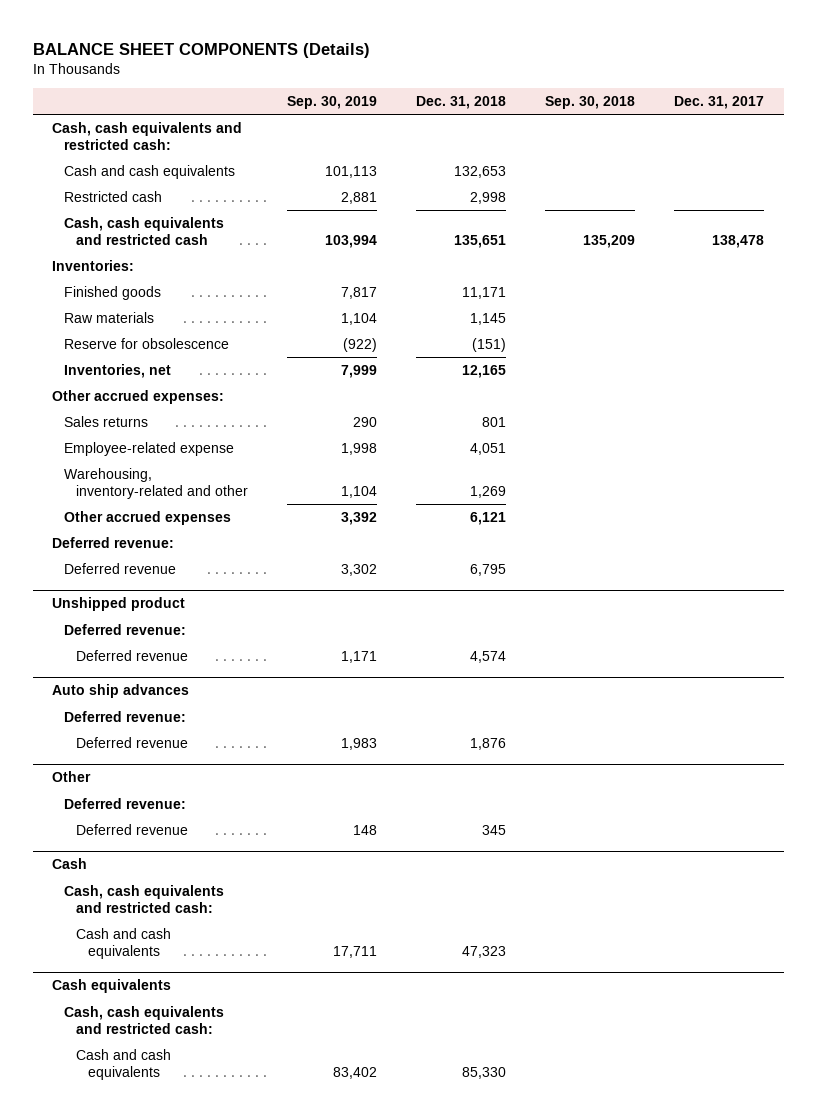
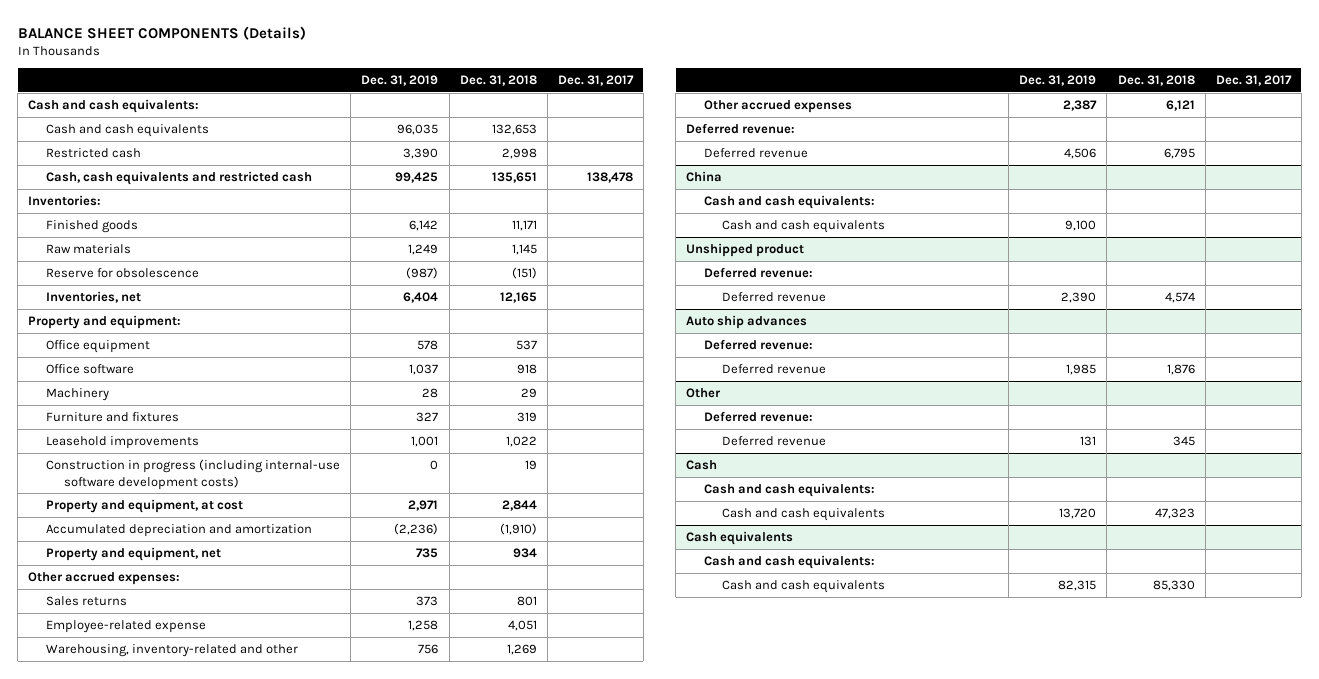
- | Sep. 30, 2019 | Dec. 31, 2018 | Sep. 30, 2018 | Dec. 31, 2017
+ | Dec. 31, 2019 | Dec. 31, 2018 | Dec. 31, 2017
- Cash, cash equivalents and restricted cash:
+ Cash and cash equivalents:
+ Property and equipment:
+ Office equipment | 578 | 537 |
+ Office software | 1,037 | 918 |
+ Machinery | 28 | 29 |
+ Furniture and fixtures | 327 | 319 |
+ Leasehold improvements | 1,001 | 1,022 |
+ Construction in progress (including internal-use software development costs) | 0 | 19 |
+ Property and equipment, at cost | 2,971 | 2,844 |
+ Accumulated depreciation and amortization | (2,236) | (1,910) |
+ Property and equipment, net | 735 | 934 |
+ China
+ Cash and cash equivalents:
+ Cash and cash equivalents | 9,100 | |
@ Cash
- Cash, cash equivalents and restricted cash:
+ Cash and cash equivalents:
@ Cash equivalents
- Cash, cash equivalents and restricted cash:
+ Cash and cash equivalents:

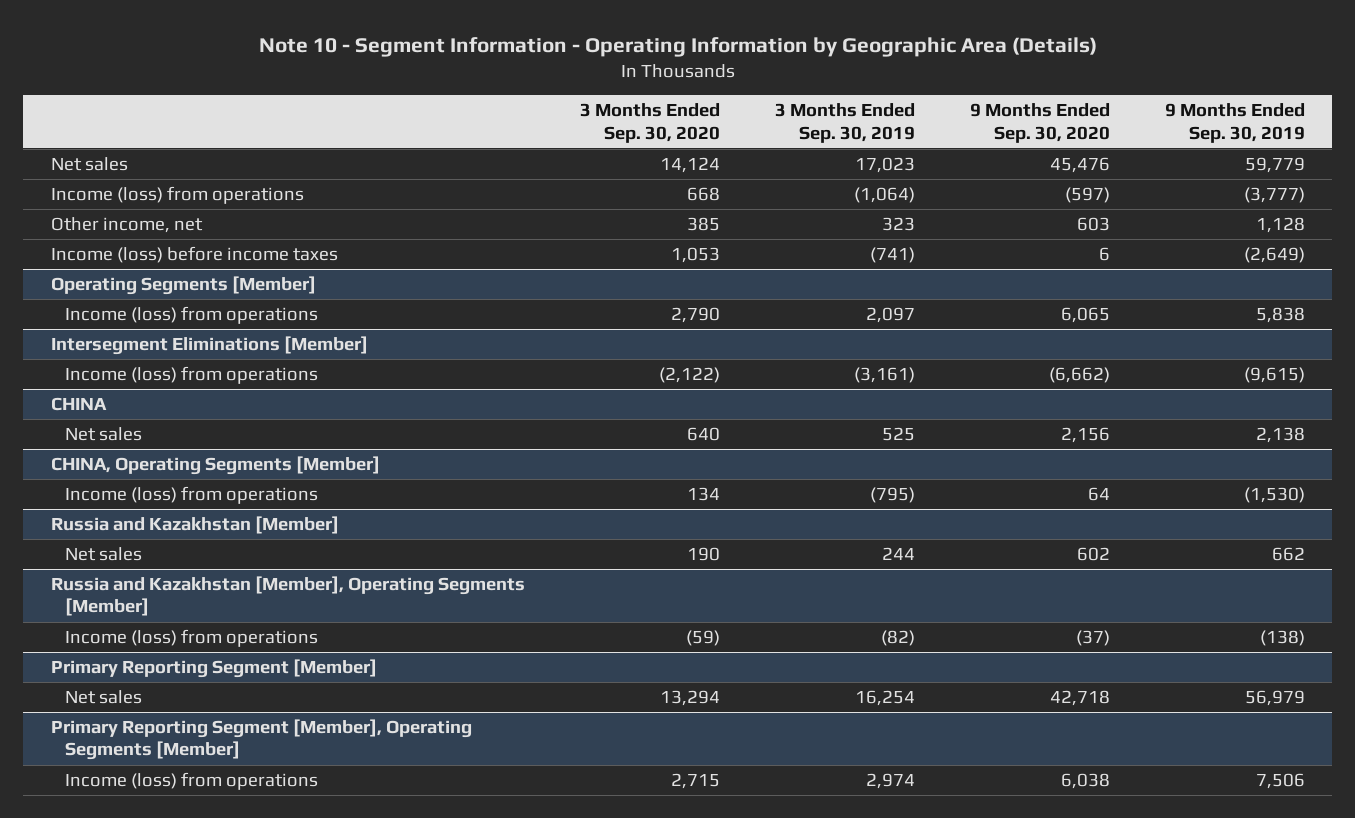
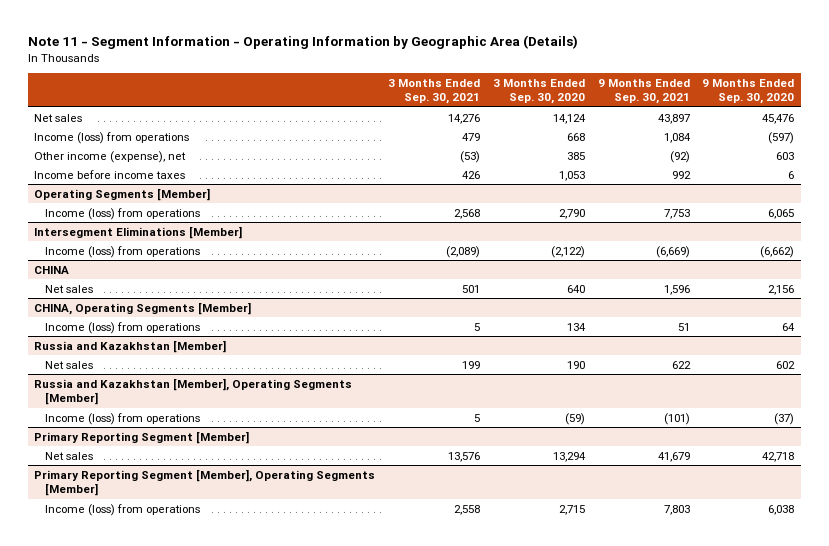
- Note 10 - Segment Information - Operating Information by Geographic Area (Details)
+ Note 11 - Segment Information - Operating Information by Geographic Area (Details)
- | 3 Months Ended Sep. 30, 2020 | 3 Months Ended Sep. 30, 2019 | 9 Months Ended Sep. 30, 2020 | 9 Months Ended Sep. 30, 2019
+ | 3 Months Ended Sep. 30, 2021 | 3 Months Ended Sep. 30, 2020 | 9 Months Ended Sep. 30, 2021 | 9 Months Ended Sep. 30, 2020
- Other income, net | 385 | 323 | 603 | 1,128
- Income (loss) before income taxes | 1,053 | (741) | 6 | (2,649)
+ Other income (expense), net | (53) | 385 | (92) | 603
+ Income before income taxes | 426 | 1,053 | 992 | 6

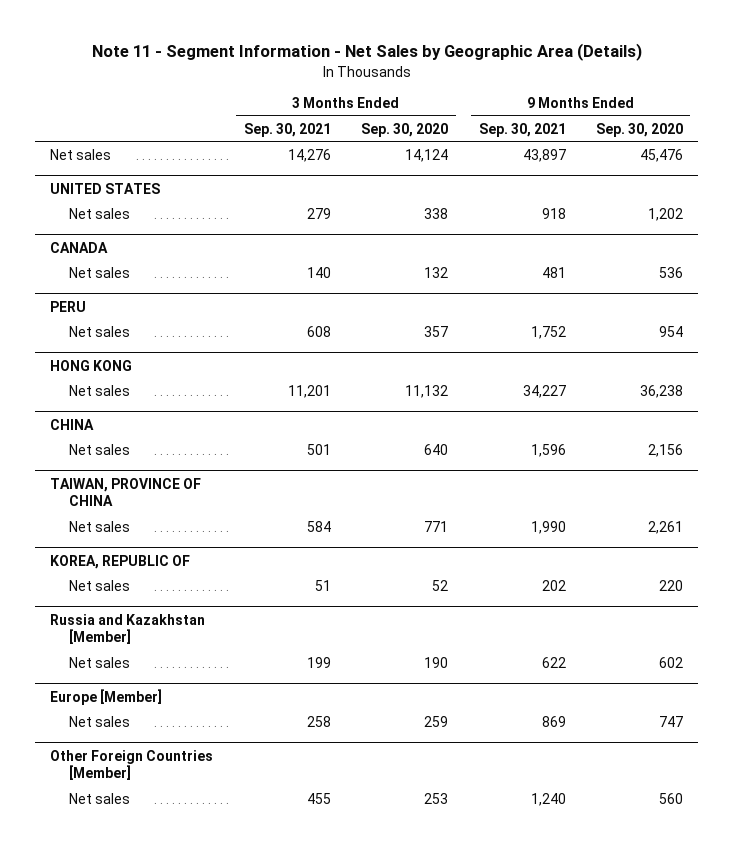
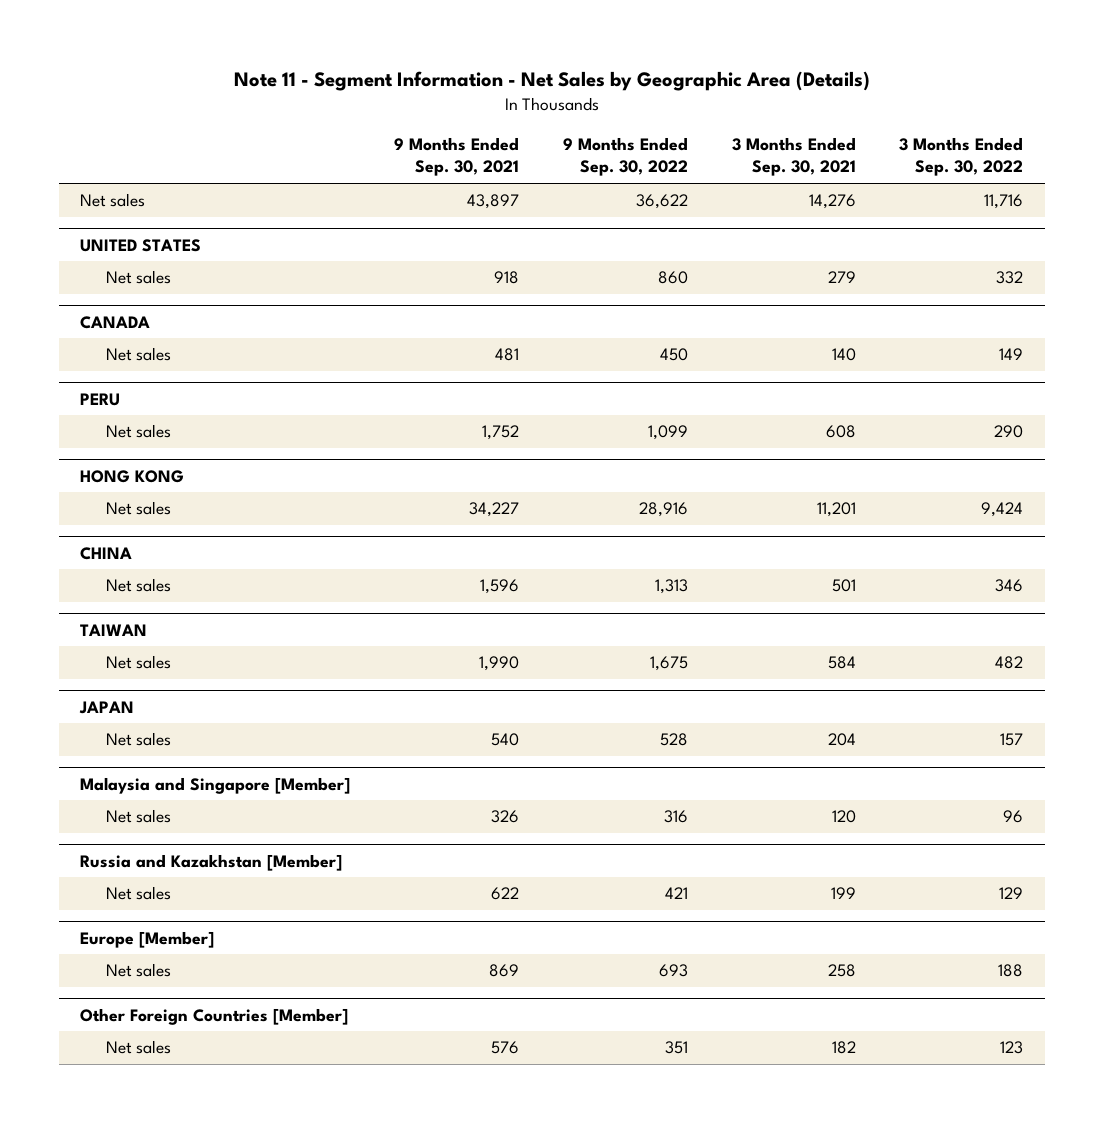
- | 3 Months Ended Sep. 30, 2021 | 3 Months Ended Sep. 30, 2020 | 9 Months Ended Sep. 30, 2021 | 9 Months Ended Sep. 30, 2020
+ | 9 Months Ended Sep. 30, 2021 | 9 Months Ended Sep. 30, 2022 | 3 Months Ended Sep. 30, 2021 | 3 Months Ended Sep. 30, 2022
- TAIWAN, PROVINCE OF CHINA
+ TAIWAN
- KOREA, REPUBLIC OF
- Net sales | 51 | 52 | 202 | 220
+ JAPAN
+ Net sales | 540 | 528 | 204 | 157
+ Malaysia and Singapore [Member]
+ Net sales | 326 | 316 | 120 | 96
@ Other Foreign Countries [Member]
- Net sales | 455 | 253 | 1,240 | 560
+ Net sales | 576 | 351 | 182 | 123

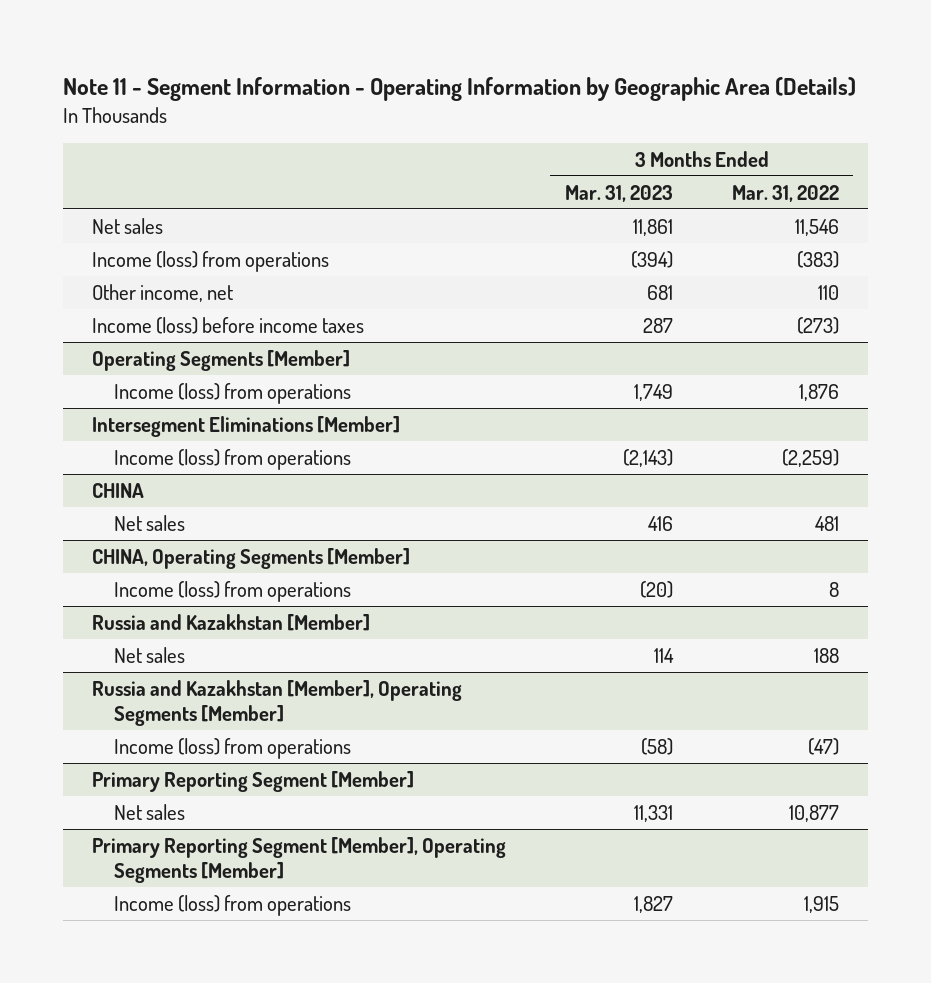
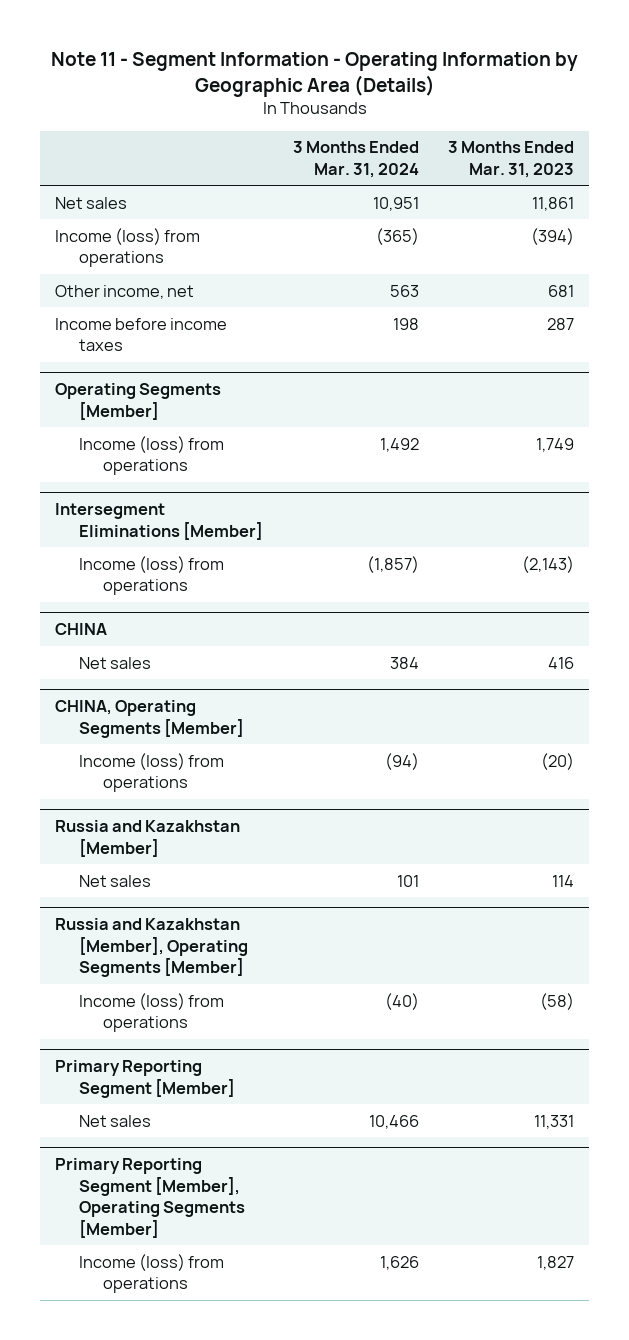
- | 3 Months Ended Mar. 31, 2023 | 3 Months Ended Mar. 31, 2022
+ | 3 Months Ended Mar. 31, 2024 | 3 Months Ended Mar. 31, 2023
- Income (loss) before income taxes | 287 | (273)
+ Income before income taxes | 198 | 287

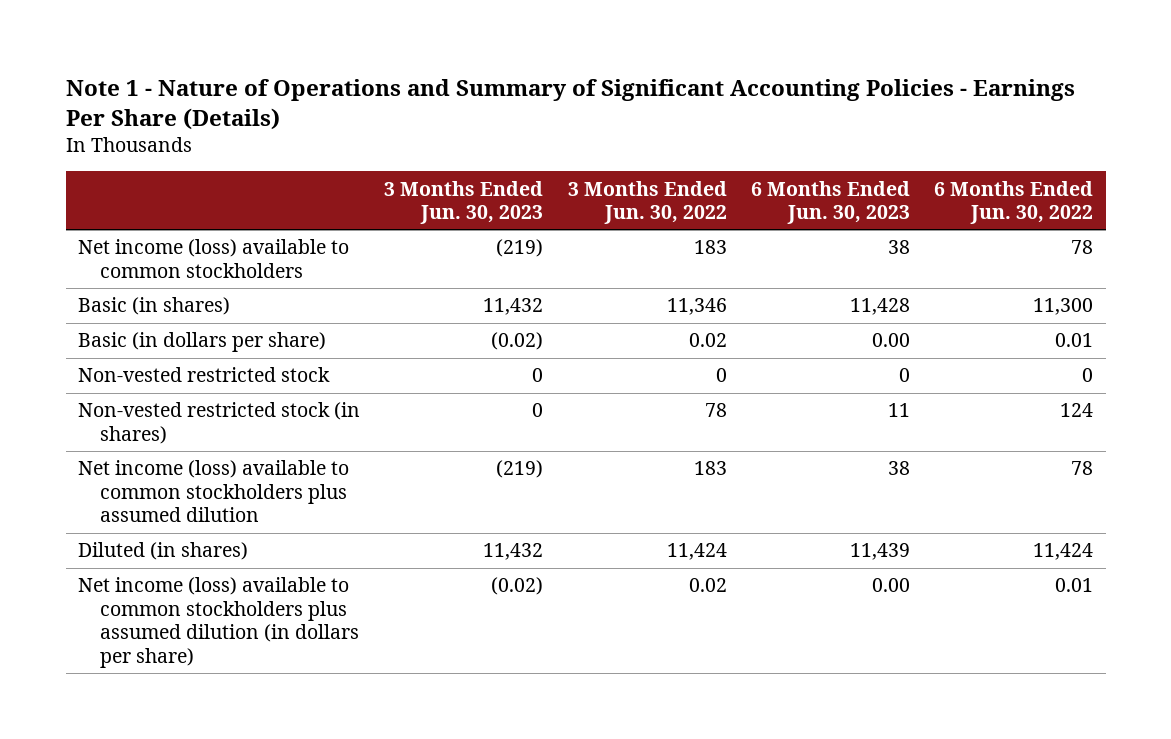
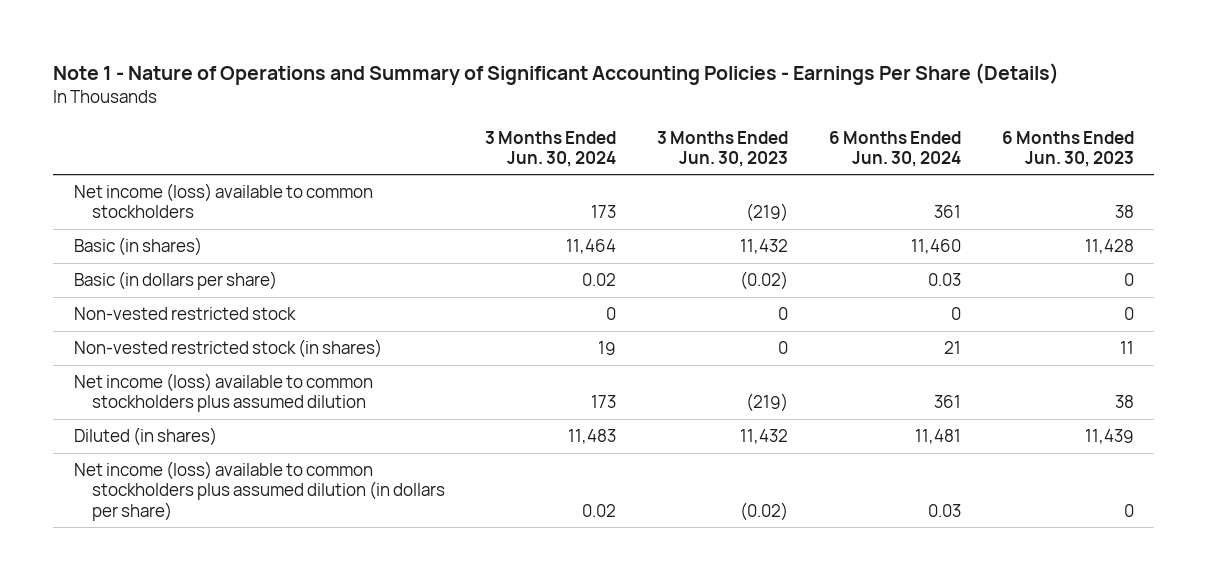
- | 3 Months Ended Jun. 30, 2023 | 3 Months Ended Jun. 30, 2022 | 6 Months Ended Jun. 30, 2023 | 6 Months Ended Jun. 30, 2022
+ | 3 Months Ended Jun. 30, 2024 | 3 Months Ended Jun. 30, 2023 | 6 Months Ended Jun. 30, 2024 | 6 Months Ended Jun. 30, 2023
- Basic (in dollars per share) | (0.02) | 0.02 | 0.00 | 0.01
+ Basic (in dollars per share) | 0.02 | (0.02) | 0.03 | 0
- Net income (loss) available to common stockholders plus assumed dilution (in dollars per share) | (0.02) | 0.02 | 0.00 | 0.01
+ Net income (loss) available to common stockholders plus assumed dilution (in dollars per share) | 0.02 | (0.02) | 0.03 | 0

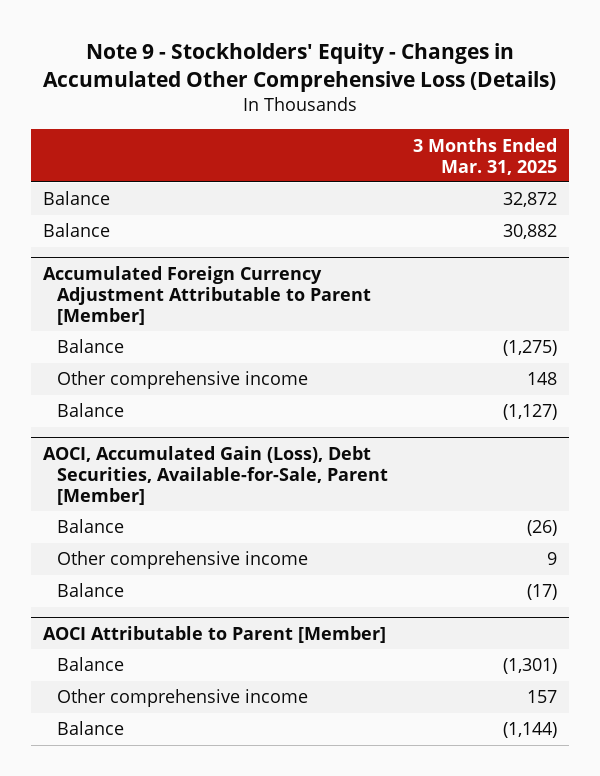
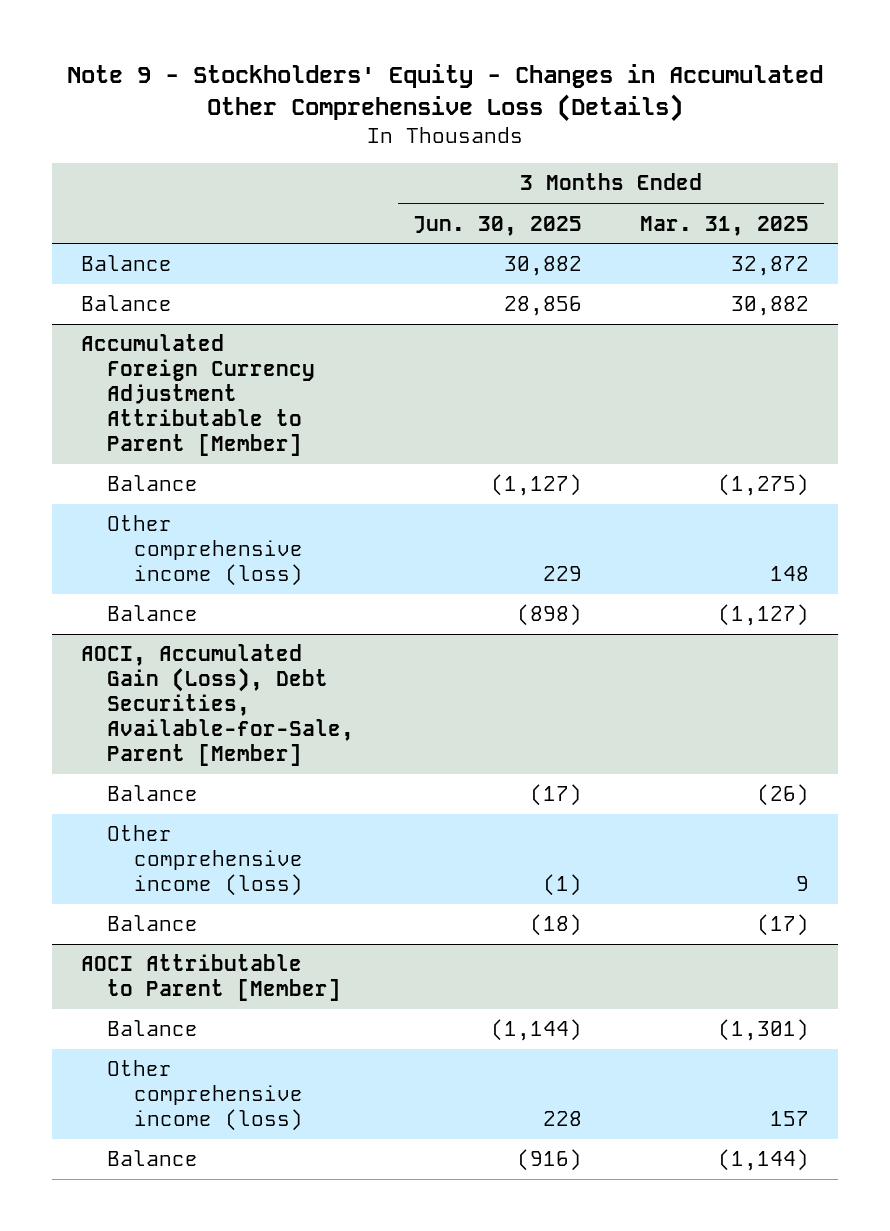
- | 3 Months Ended Mar. 31, 2025
+ | 3 Months Ended Jun. 30, 2025 | 3 Months Ended Mar. 31, 2025
@ Accumulated Foreign Currency Adjustment Attributable to Parent [Member]
- Other comprehensive income | 148
+ Other comprehensive income (loss) | 229 | 148
@ AOCI, Accumulated Gain (Loss), Debt Securities, Available-for-Sale, Parent [Member]
- Other comprehensive income | 9
+ Other comprehensive income (loss) | (1) | 9
@ AOCI Attributable to Parent [Member]
- Other comprehensive income | 157
+ Other comprehensive income (loss) | 228 | 157

